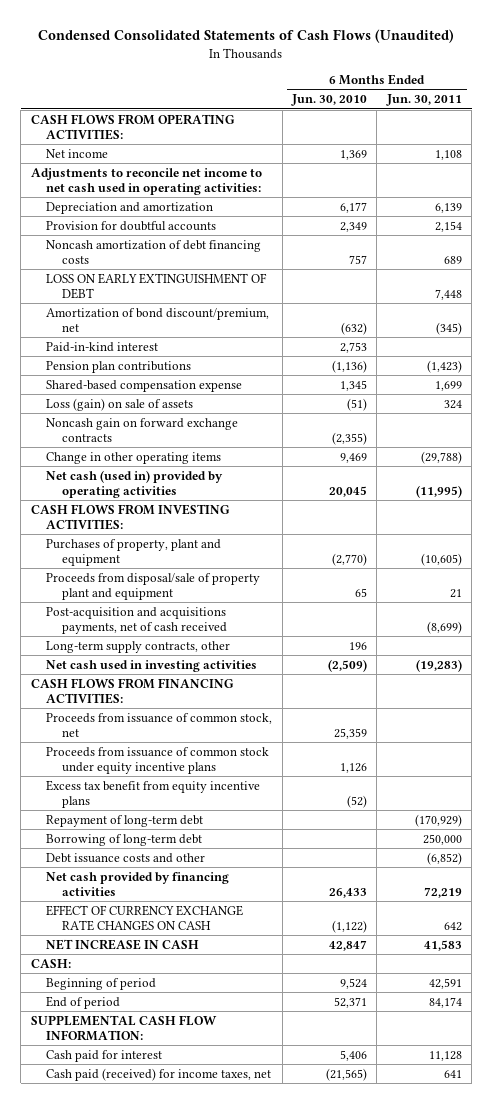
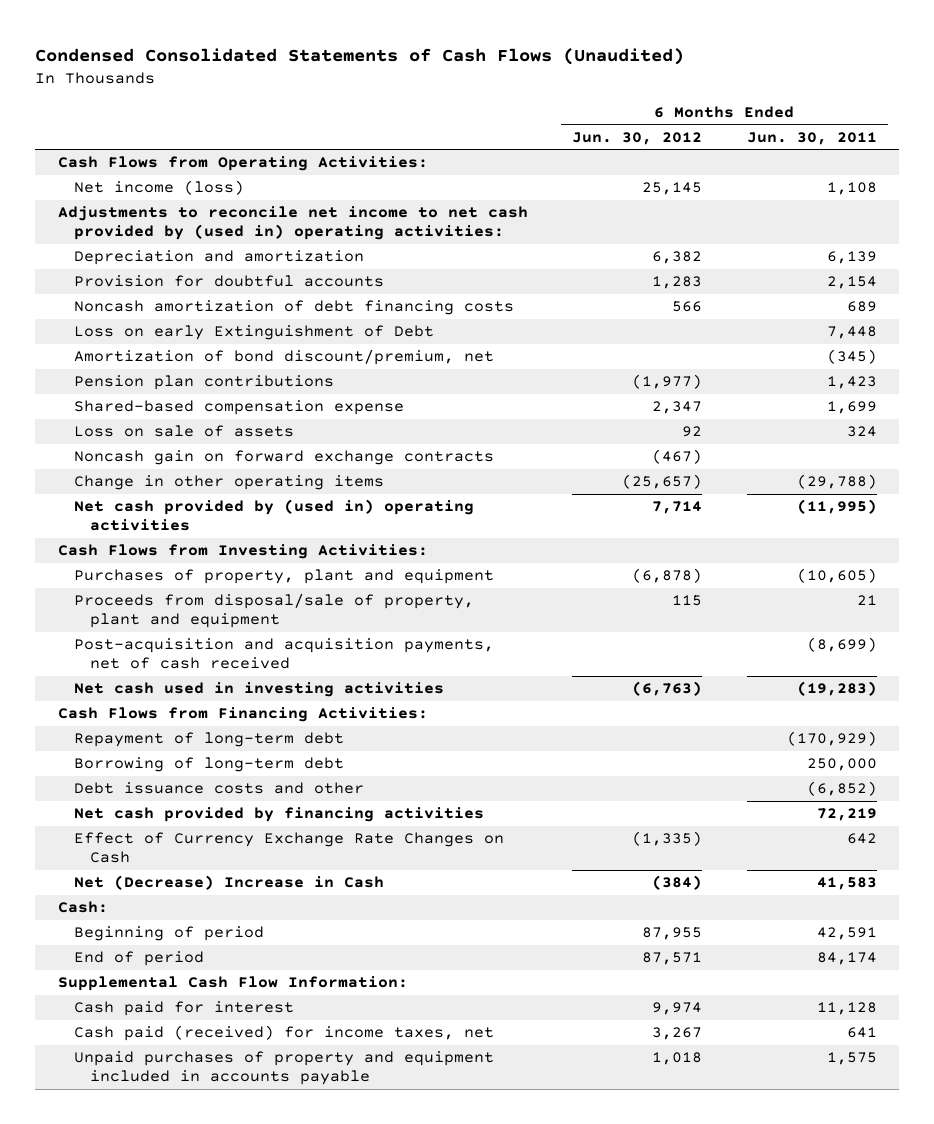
- | 6 Months Ended Jun. 30, 2010 | 6 Months Ended Jun. 30, 2011
+ | 6 Months Ended Jun. 30, 2012 | 6 Months Ended Jun. 30, 2011
- CASH FLOWS FROM OPERATING ACTIVITIES:
- Net income | 1,369 | 1,108
- Adjustments to reconcile net income to net cash used in operating activities:
+ Cash Flows from Operating Activities:
+ Net income (loss) | 25,145 | 1,108
+ Adjustments to reconcile net income to net cash provided by (used in) operating activities:
- LOSS ON EARLY EXTINGUISHMENT OF DEBT | | 7,448
+ Loss on early Extinguishment of Debt | | 7,448
- Paid-in-kind interest | 2,753 |
- Pension plan contributions | (1,136) | (1,423)
+ Pension plan contributions | (1,977) | 1,423
- Loss (gain) on sale of assets | (51) | 324
+ Loss on sale of assets | 92 | 324
- Net cash (used in) provided by operating activities | 20,045 | (11,995)
- CASH FLOWS FROM INVESTING ACTIVITIES:
+ Net cash provided by (used in) operating activities | 7,714 | (11,995)
+ Cash Flows from Investing Activities:
- Proceeds from disposal/sale of property plant and equipment | 65 | 21
- Post-acquisition and acquisitions payments, net of cash received | | (8,699)
- Long-term supply contracts, other | 196 |
+ Proceeds from disposal/sale of property, plant and equipment | 115 | 21
+ Post-acquisition and acquisition payments, net of cash received | | (8,699)
- CASH FLOWS FROM FINANCING ACTIVITIES:
- Proceeds from issuance of common stock, net | 25,359 |
- Proceeds from issuance of common stock under equity incentive plans | 1,126 |
- Excess tax benefit from equity incentive plans | (52) |
+ Cash Flows from Financing Activities:
- EFFECT OF CURRENCY EXCHANGE RATE CHANGES ON CASH | (1,122) | 642
- NET INCREASE IN CASH | 42,847 | 41,583
- CASH:
+ Effect of Currency Exchange Rate Changes on Cash | (1,335) | 642
+ Net (Decrease) Increase in Cash | (384) | 41,583
+ Cash:
- SUPPLEMENTAL CASH FLOW INFORMATION:
+ Supplemental Cash Flow Information:
+ Unpaid purchases of property and equipment included in accounts payable | 1,018 | 1,575

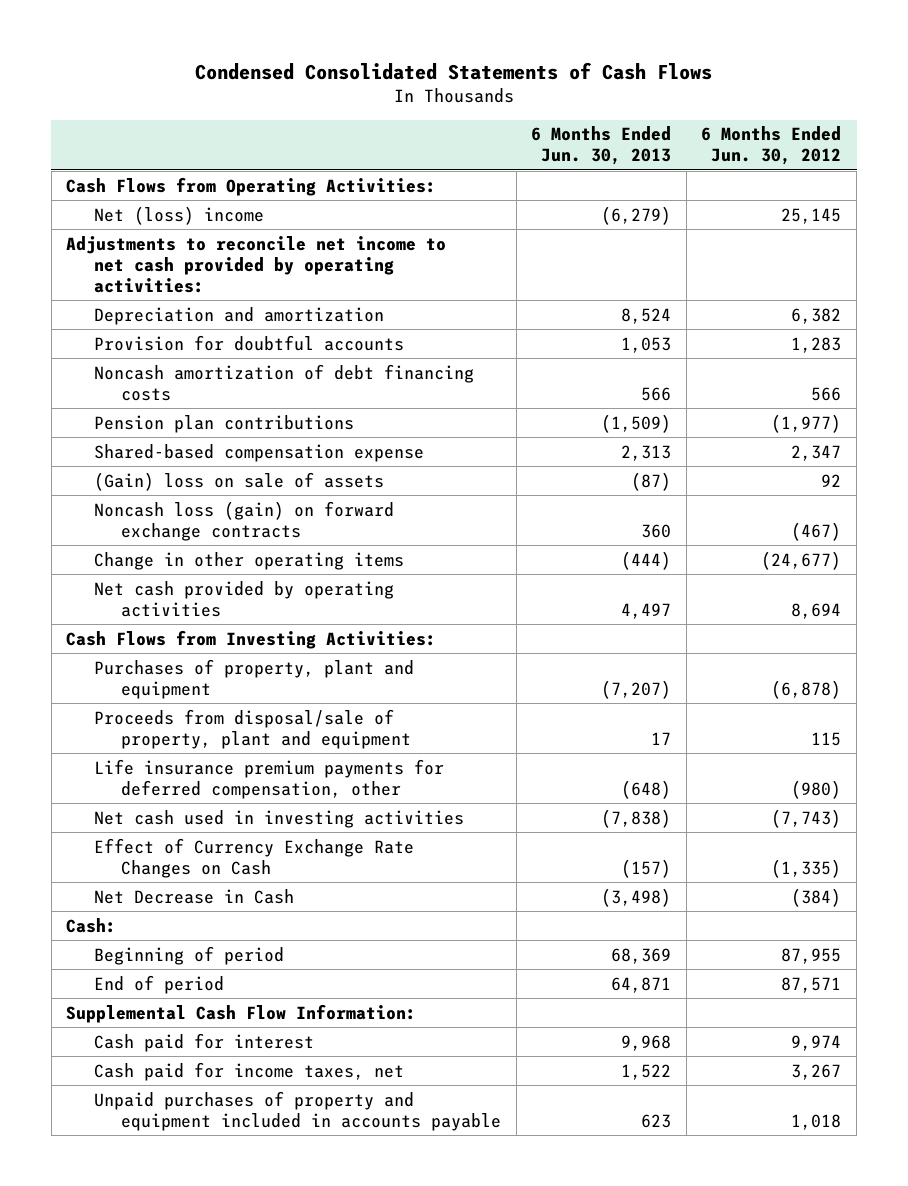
- Condensed Consolidated Statements of Cash Flows (Unaudited)
+ Condensed Consolidated Statements of Cash Flows
- | 6 Months Ended Jun. 30, 2012 | 6 Months Ended Jun. 30, 2011
+ | 6 Months Ended Jun. 30, 2013 | 6 Months Ended Jun. 30, 2012
- Net income (loss) | 25,145 | 1,108
- Adjustments to reconcile net income to net cash provided by (used in) operating activities:
+ Net (loss) income | (6,279) | 25,145
+ Adjustments to reconcile net income to net cash provided by operating activities:
- Loss on early Extinguishment of Debt | | 7,448
- Amortization of bond discount/premium, net | | (345)
- Loss on sale of assets | 92 | 324
- Noncash gain on forward exchange contracts | (467) |
- Change in other operating items | (25,657) | (29,788)
- Net cash provided by (used in) operating activities | 7,714 | (11,995)
+ (Gain) loss on sale of assets | (87) | 92
+ Noncash loss (gain) on forward exchange contracts | 360 | (467)
+ Change in other operating items | (444) | (24,677)
+ Net cash provided by operating activities | 4,497 | 8,694
- Post-acquisition and acquisition payments, net of cash received | | (8,699)
- Net cash used in investing activities | (6,763) | (19,283)
- Cash Flows from Financing Activities:
- Repayment of long-term debt | | (170,929)
- Borrowing of long-term debt | | 250,000
- Debt issuance costs and other | | (6,852)
- Net cash provided by financing activities | | 72,219
+ Life insurance premium payments for deferred compensation, other | (648) | (980)
+ Net cash used in investing activities | (7,838) | (7,743)
- Net (Decrease) Increase in Cash | (384) | 41,583
+ Net Decrease in Cash | (3,498) | (384)
- Cash paid (received) for income taxes, net | 3,267 | 641
+ Cash paid for income taxes, net | 1,522 | 3,267

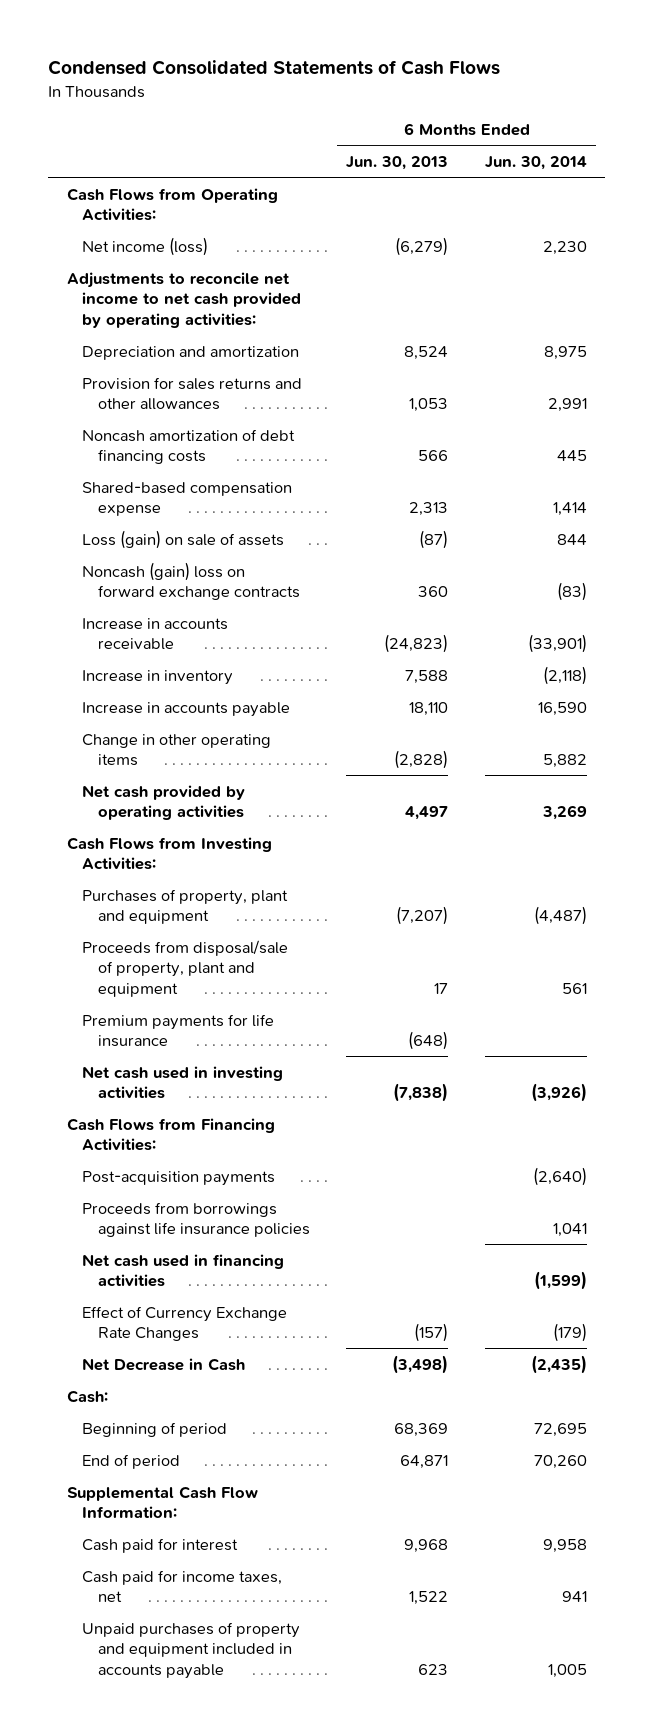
- | 6 Months Ended Jun. 30, 2013 | 6 Months Ended Jun. 30, 2012
+ | 6 Months Ended Jun. 30, 2013 | 6 Months Ended Jun. 30, 2014
- Net (loss) income | (6,279) | 25,145
+ Net income (loss) | (6,279) | 2,230
- Provision for doubtful accounts | 1,053 | 1,283
+ Provision for sales returns and other allowances | 1,053 | 2,991
- Pension plan contributions | (1,509) | (1,977)
- (Gain) loss on sale of assets | (87) | 92
- Noncash loss (gain) on forward exchange contracts | 360 | (467)
- Change in other operating items | (444) | (24,677)
+ Loss (gain) on sale of assets | (87) | 844
+ Noncash (gain) loss on forward exchange contracts | 360 | (83)
+ Increase in accounts receivable | (24,823) | (33,901)
+ Increase in inventory | 7,588 | (2,118)
+ Increase in accounts payable | 18,110 | 16,590
+ Change in other operating items | (2,828) | 5,882
- Life insurance premium payments for deferred compensation, other | (648) | (980)
+ Premium payments for life insurance | (648) |
- Effect of Currency Exchange Rate Changes on Cash | (157) | (1,335)
+ Cash Flows from Financing Activities:
+ Post-acquisition payments | | (2,640)
+ Proceeds from borrowings against life insurance policies | | 1,041
+ Net cash used in financing activities | | (1,599)
+ Effect of Currency Exchange Rate Changes | (157) | (179)

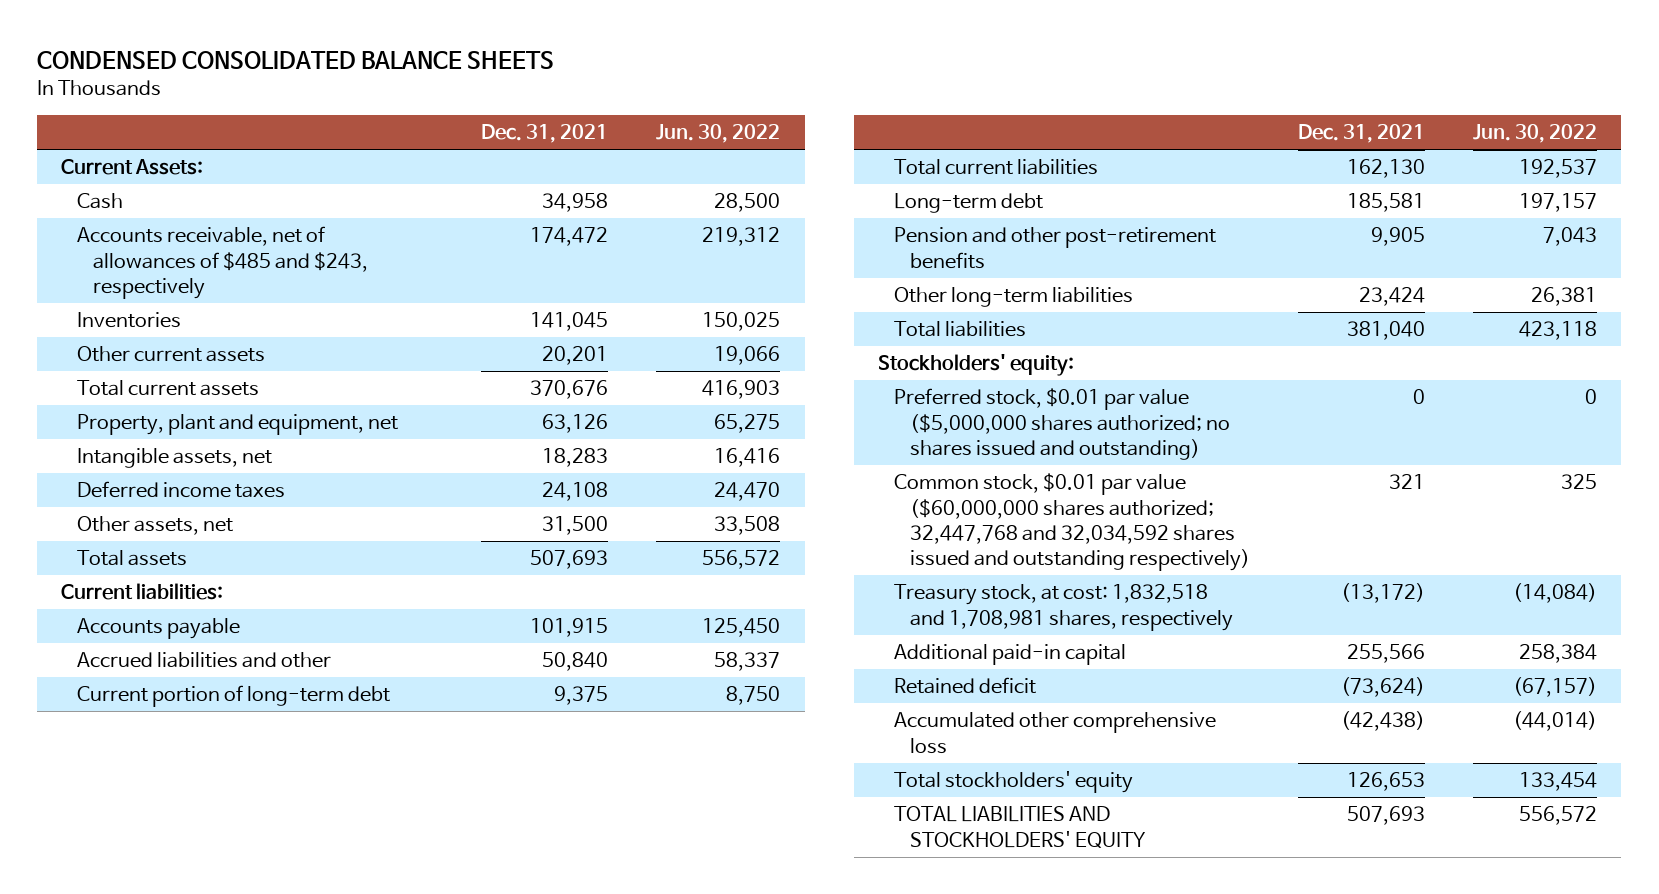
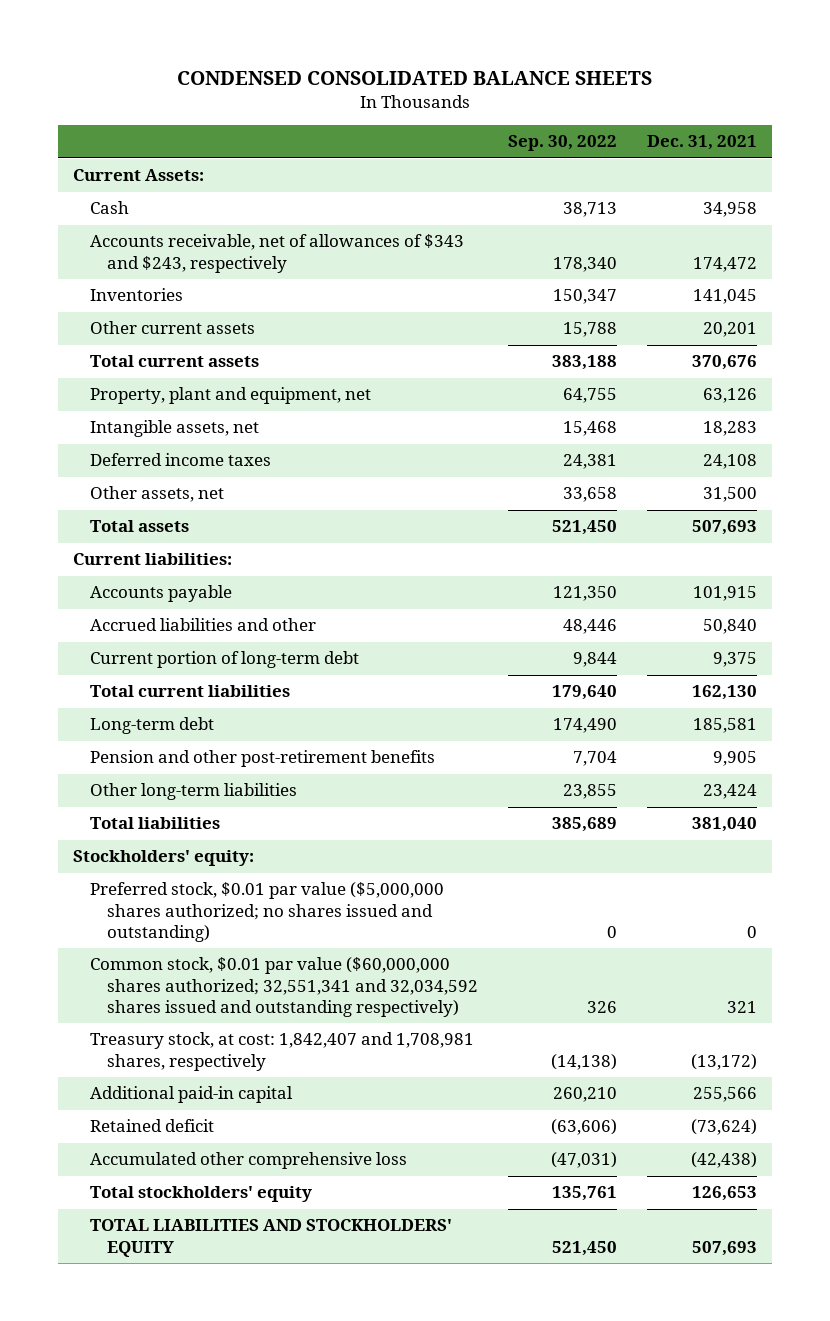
- | Dec. 31, 2021 | Jun. 30, 2022
+ | Sep. 30, 2022 | Dec. 31, 2021
- Accounts receivable, net of allowances of $485 and $243, respectively | 174,472 | 219,312
+ Accounts receivable, net of allowances of $343 and $243, respectively | 178,340 | 174,472
- Common stock, $0.01 par value ($60,000,000 shares authorized; 32,447,768 and 32,034,592 shares issued and outstanding respectively) | 321 | 325
- Treasury stock, at cost: 1,832,518 and 1,708,981 shares, respectively | (13,172) | (14,084)
+ Common stock, $0.01 par value ($60,000,000 shares authorized; 32,551,341 and 32,034,592 shares issued and outstanding respectively) | 326 | 321
+ Treasury stock, at cost: 1,842,407 and 1,708,981 shares, respectively | (14,138) | (13,172)

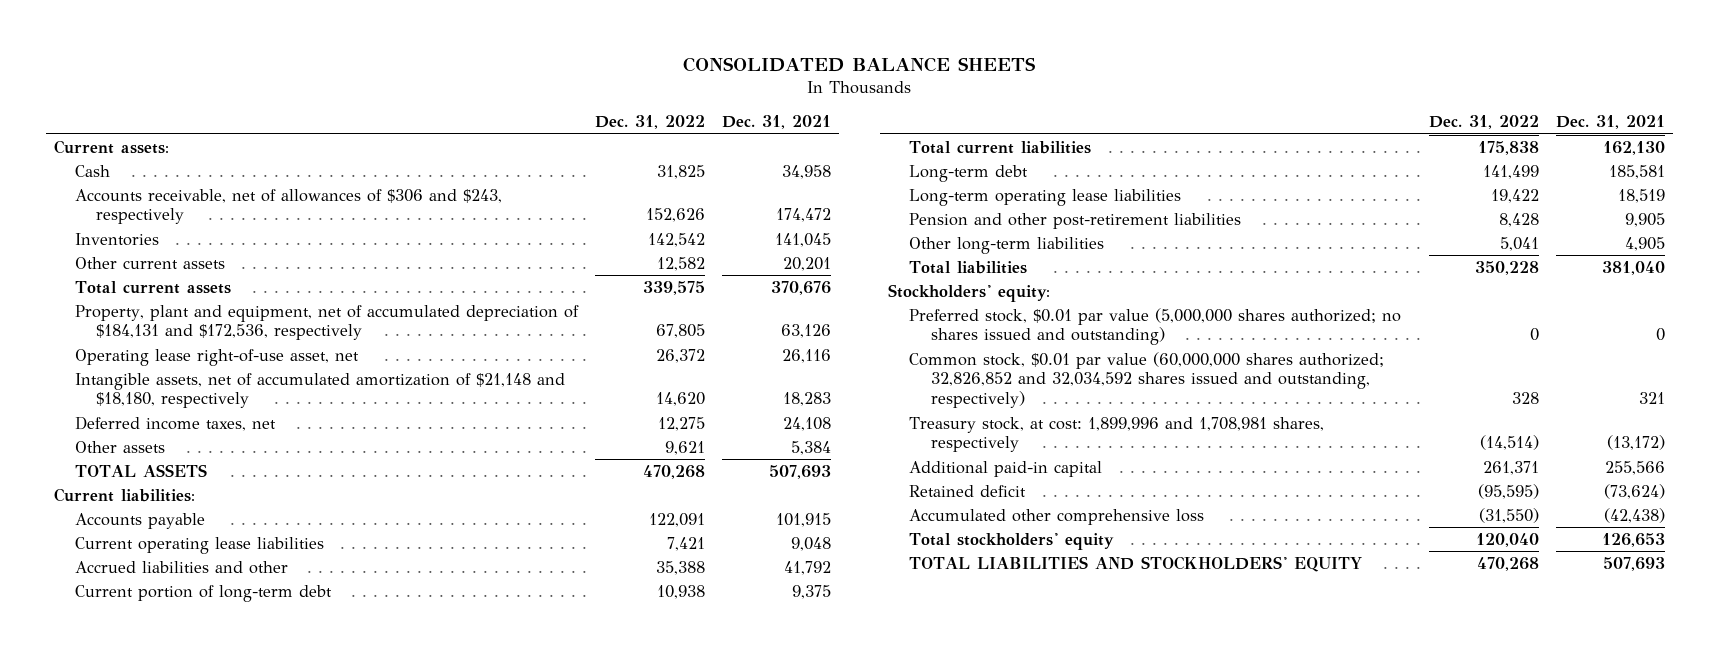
- CONDENSED CONSOLIDATED BALANCE SHEETS
+ CONSOLIDATED BALANCE SHEETS
- | Sep. 30, 2022 | Dec. 31, 2021
+ | Dec. 31, 2022 | Dec. 31, 2021
- Current Assets:
+ Current assets:
- Accounts receivable, net of allowances of $343 and $243, respectively | 178,340 | 174,472
+ Accounts receivable, net of allowances of $306 and $243, respectively | 152,626 | 174,472
- Property, plant and equipment, net | 64,755 | 63,126
- Intangible assets, net | 15,468 | 18,283
- Deferred income taxes | 24,381 | 24,108
- Other assets, net | 33,658 | 31,500
- Total assets | 521,450 | 507,693
+ Property, plant and equipment, net of accumulated depreciation of $184,131 and $172,536, respectively | 67,805 | 63,126
+ Operating lease right-of-use asset, net | 26,372 | 26,116
+ Intangible assets, net of accumulated amortization of $21,148 and $18,180, respectively | 14,620 | 18,283
+ Deferred income taxes, net | 12,275 | 24,108
+ Other assets | 9,621 | 5,384
+ TOTAL ASSETS | 470,268 | 507,693
- Accrued liabilities and other | 48,446 | 50,840
+ Current operating lease liabilities | 7,421 | 9,048
+ Accrued liabilities and other | 35,388 | 41,792
- Pension and other post-retirement benefits | 7,704 | 9,905
- Other long-term liabilities | 23,855 | 23,424
+ Long-term operating lease liabilities | 19,422 | 18,519
+ Pension and other post-retirement liabilities | 8,428 | 9,905
+ Other long-term liabilities | 5,041 | 4,905
- Preferred stock, $0.01 par value ($5,000,000 shares authorized; no shares issued and outstanding) | 0 | 0
- Common stock, $0.01 par value ($60,000,000 shares authorized; 32,551,341 and 32,034,592 shares issued and outstanding respectively) | 326 | 321
- Treasury stock, at cost: 1,842,407 and 1,708,981 shares, respectively | (14,138) | (13,172)
+ Preferred stock, $0.01 par value (5,000,000 shares authorized; no shares issued and outstanding) | 0 | 0
+ Common stock, $0.01 par value (60,000,000 shares authorized; 32,826,852 and 32,034,592 shares issued and outstanding, respectively) | 328 | 321
+ Treasury stock, at cost: 1,899,996 and 1,708,981 shares, respectively | (14,514) | (13,172)

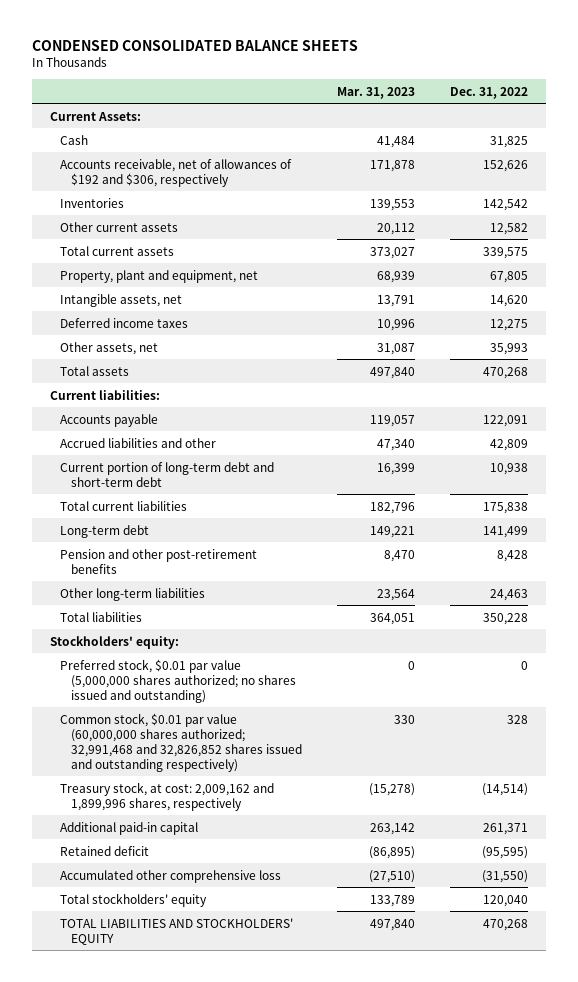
- CONSOLIDATED BALANCE SHEETS
+ CONDENSED CONSOLIDATED BALANCE SHEETS
- | Dec. 31, 2022 | Dec. 31, 2021
+ | Mar. 31, 2023 | Dec. 31, 2022
- Current assets:
+ Current Assets:
- Accounts receivable, net of allowances of $306 and $243, respectively | 152,626 | 174,472
+ Accounts receivable, net of allowances of $192 and $306, respectively | 171,878 | 152,626
- Property, plant and equipment, net of accumulated depreciation of $184,131 and $172,536, respectively | 67,805 | 63,126
- Operating lease right-of-use asset, net | 26,372 | 26,116
- Intangible assets, net of accumulated amortization of $21,148 and $18,180, respectively | 14,620 | 18,283
- Deferred income taxes, net | 12,275 | 24,108
- Other assets | 9,621 | 5,384
- TOTAL ASSETS | 470,268 | 507,693
+ Property, plant and equipment, net | 68,939 | 67,805
+ Intangible assets, net | 13,791 | 14,620
+ Deferred income taxes | 10,996 | 12,275
+ Other assets, net | 31,087 | 35,993
+ Total assets | 497,840 | 470,268
- Current operating lease liabilities | 7,421 | 9,048
- Accrued liabilities and other | 35,388 | 41,792
- Current portion of long-term debt | 10,938 | 9,375
+ Accrued liabilities and other | 47,340 | 42,809
+ Current portion of long-term debt and short-term debt | 16,399 | 10,938
- Long-term operating lease liabilities | 19,422 | 18,519
- Pension and other post-retirement liabilities | 8,428 | 9,905
- Other long-term liabilities | 5,041 | 4,905
+ Pension and other post-retirement benefits | 8,470 | 8,428
+ Other long-term liabilities | 23,564 | 24,463
- Common stock, $0.01 par value (60,000,000 shares authorized; 32,826,852 and 32,034,592 shares issued and outstanding, respectively) | 328 | 321
- Treasury stock, at cost: 1,899,996 and 1,708,981 shares, respectively | (14,514) | (13,172)
+ Common stock, $0.01 par value (60,000,000 shares authorized; 32,991,468 and 32,826,852 shares issued and outstanding respectively) | 330 | 328
+ Treasury stock, at cost: 2,009,162 and 1,899,996 shares, respectively | (15,278) | (14,514)

